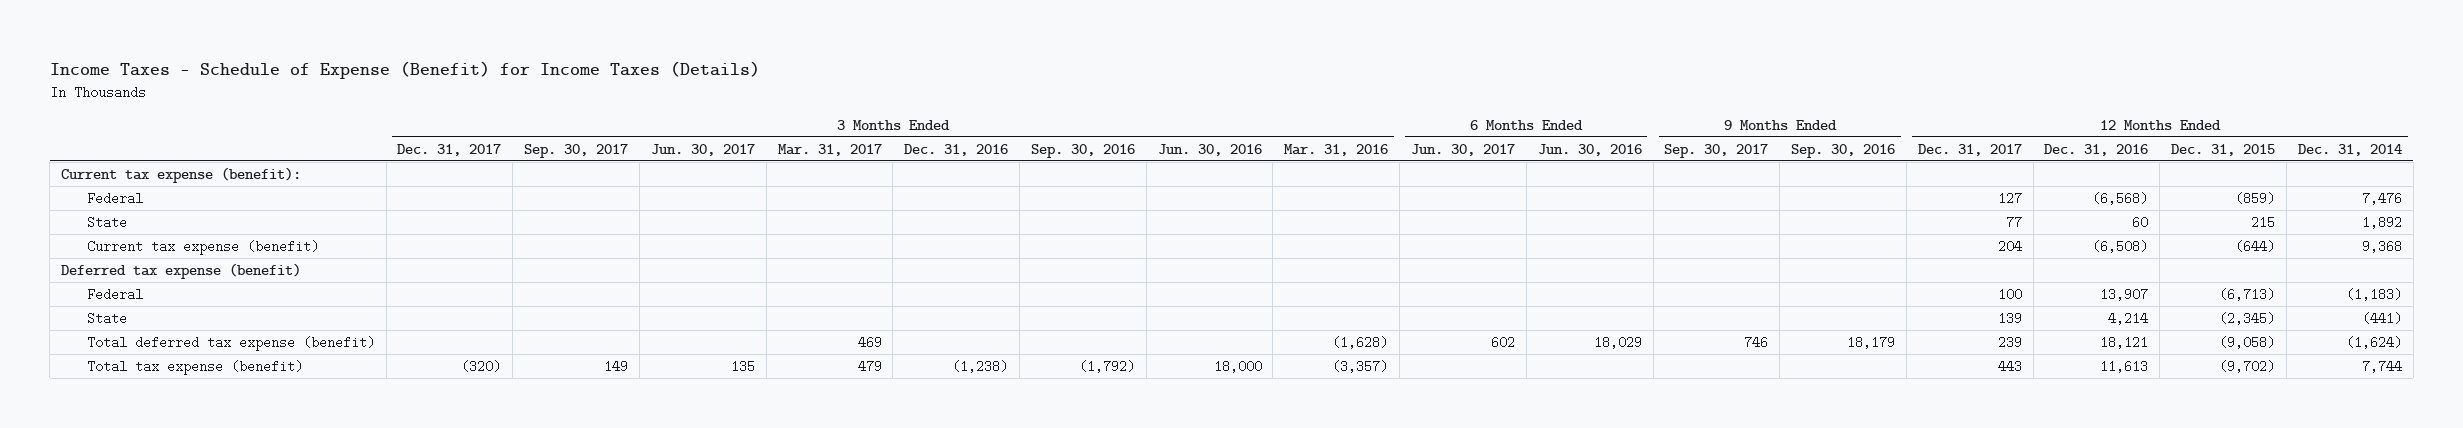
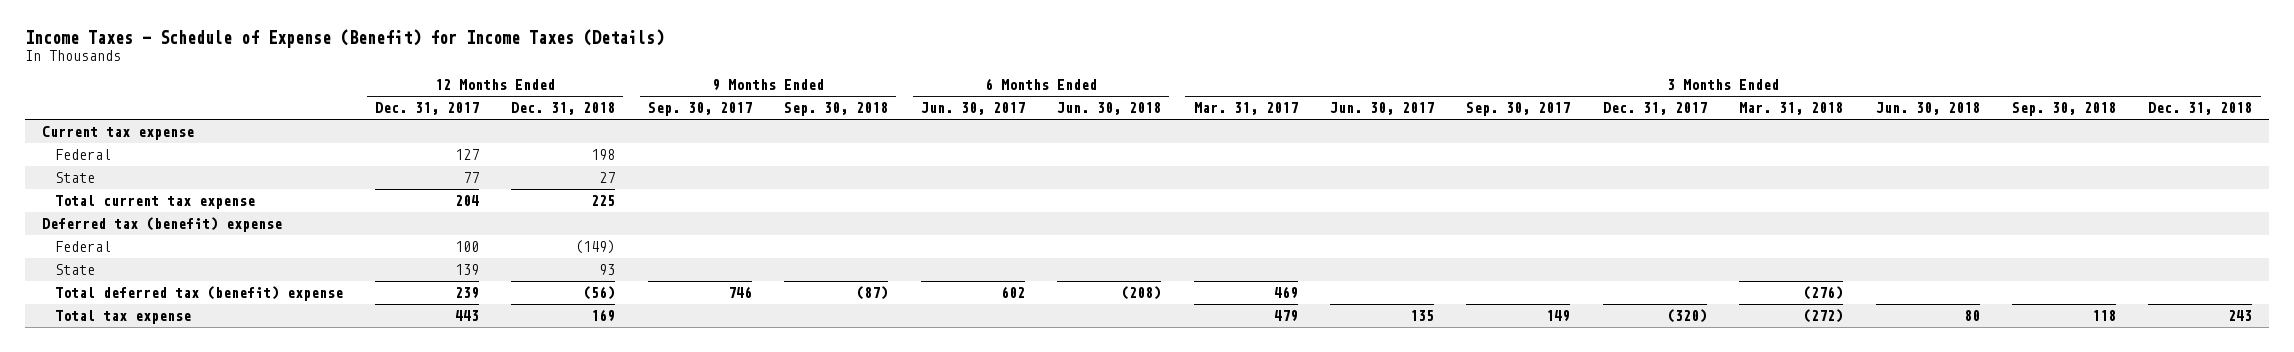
- | 3 Months Ended Dec. 31, 2017 | 3 Months Ended Sep. 30, 2017 | 3 Months Ended Jun. 30, 2017 | 3 Months Ended Mar. 31, 2017 | 3 Months Ended Dec. 31, 2016 | 3 Months Ended Sep. 30, 2016 | 3 Months Ended Jun. 30, 2016 | 3 Months Ended Mar. 31, 2016 | 6 Months Ended Jun. 30, 2017 | 6 Months Ended Jun. 30, 2016 | 9 Months Ended Sep. 30, 2017 | 9 Months Ended Sep. 30, 2016 | 12 Months Ended Dec. 31, 2017 | 12 Months Ended Dec. 31, 2016 | 12 Months Ended Dec. 31, 2015 | 12 Months Ended Dec. 31, 2014
+ | 12 Months Ended Dec. 31, 2017 | 12 Months Ended Dec. 31, 2018 | 9 Months Ended Sep. 30, 2017 | 9 Months Ended Sep. 30, 2018 | 6 Months Ended Jun. 30, 2017 | 6 Months Ended Jun. 30, 2018 | 3 Months Ended Mar. 31, 2017 | 3 Months Ended Jun. 30, 2017 | 3 Months Ended Sep. 30, 2017 | 3 Months Ended Dec. 31, 2017 | 3 Months Ended Mar. 31, 2018 | 3 Months Ended Jun. 30, 2018 | 3 Months Ended Sep. 30, 2018 | 3 Months Ended Dec. 31, 2018
- Current tax expense (benefit):
+ Current tax expense
- Current tax expense (benefit) | | | | | | | | | | | | | 204 | (6,508) | (644) | 9,368
- Deferred tax expense (benefit)
+ Total current tax expense | 204 | 225 | | | | | | | | | | | |
+ Deferred tax (benefit) expense
- Total deferred tax expense (benefit) | | | | 469 | | | | (1,628) | 602 | 18,029 | 746 | 18,179 | 239 | 18,121 | (9,058) | (1,624)
- Total tax expense (benefit) | (320) | 149 | 135 | 479 | (1,238) | (1,792) | 18,000 | (3,357) | | | | | 443 | 11,613 | (9,702) | 7,744
+ Total deferred tax (benefit) expense | 239 | (56) | 746 | (87) | 602 | (208) | 469 | | | | (276) | | |
+ Total tax expense | 443 | 169 | | | | | 479 | 135 | 149 | (320) | (272) | 80 | 118 | 243

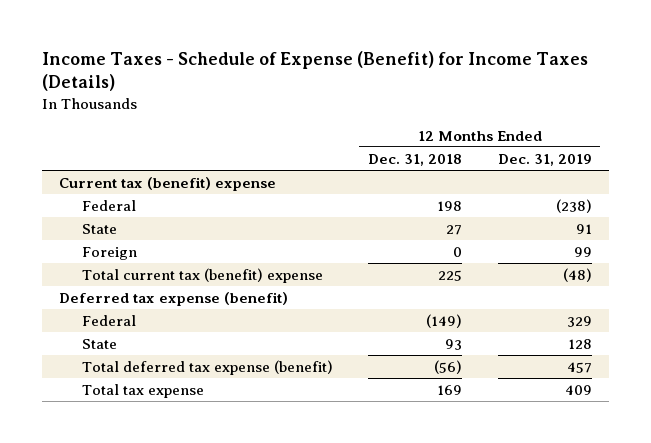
- | 12 Months Ended Dec. 31, 2017 | 12 Months Ended Dec. 31, 2018 | 9 Months Ended Sep. 30, 2017 | 9 Months Ended Sep. 30, 2018 | 6 Months Ended Jun. 30, 2017 | 6 Months Ended Jun. 30, 2018 | 3 Months Ended Mar. 31, 2017 | 3 Months Ended Jun. 30, 2017 | 3 Months Ended Sep. 30, 2017 | 3 Months Ended Dec. 31, 2017 | 3 Months Ended Mar. 31, 2018 | 3 Months Ended Jun. 30, 2018 | 3 Months Ended Sep. 30, 2018 | 3 Months Ended Dec. 31, 2018
+ | 12 Months Ended Dec. 31, 2018 | 12 Months Ended Dec. 31, 2019
- Current tax expense
+ Current tax (benefit) expense
- Total current tax expense | 204 | 225 | | | | | | | | | | | |
- Deferred tax (benefit) expense
+ Foreign | 0 | 99
+ Total current tax (benefit) expense | 225 | (48)
+ Deferred tax expense (benefit)
- Total deferred tax (benefit) expense | 239 | (56) | 746 | (87) | 602 | (208) | 469 | | | | (276) | | |
+ Total deferred tax expense (benefit) | (56) | 457

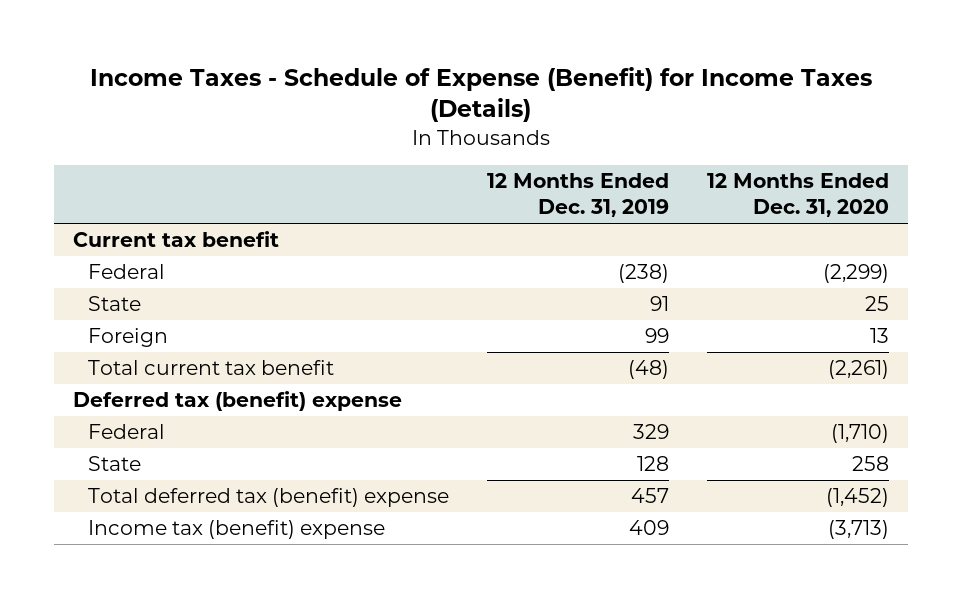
- | 12 Months Ended Dec. 31, 2018 | 12 Months Ended Dec. 31, 2019
+ | 12 Months Ended Dec. 31, 2019 | 12 Months Ended Dec. 31, 2020
- Current tax (benefit) expense
+ Current tax benefit
- Total current tax (benefit) expense | 225 | (48)
- Deferred tax expense (benefit)
+ Total current tax benefit | (48) | (2,261)
+ Deferred tax (benefit) expense
- Total deferred tax expense (benefit) | (56) | 457
- Total tax expense | 169 | 409
+ Total deferred tax (benefit) expense | 457 | (1,452)
+ Income tax (benefit) expense | 409 | (3,713)

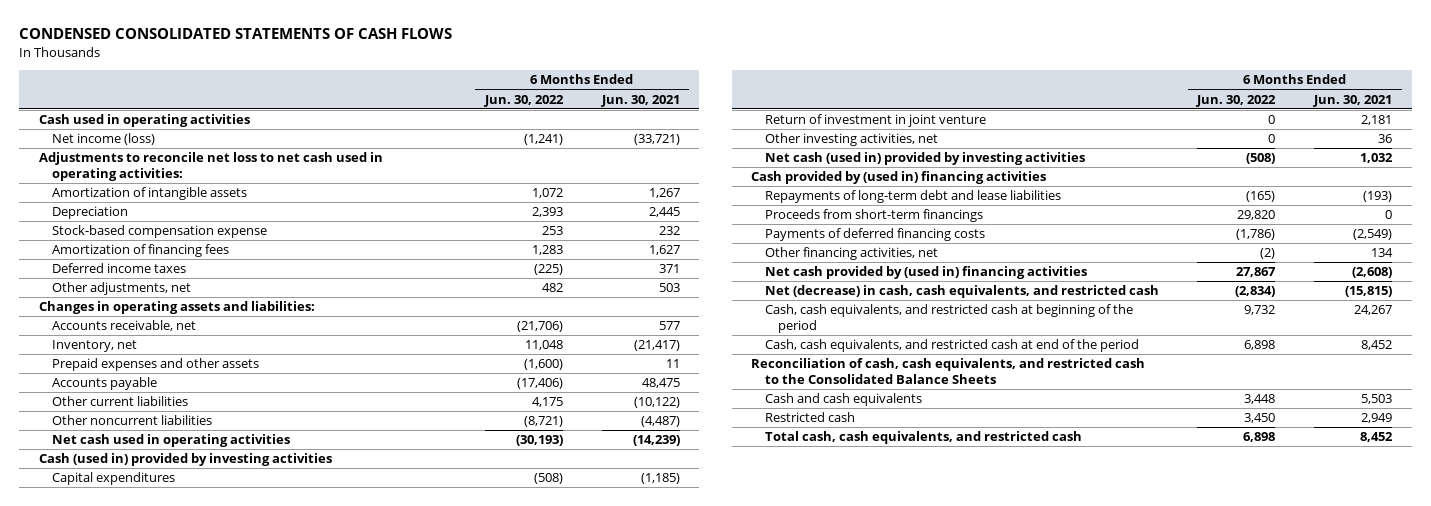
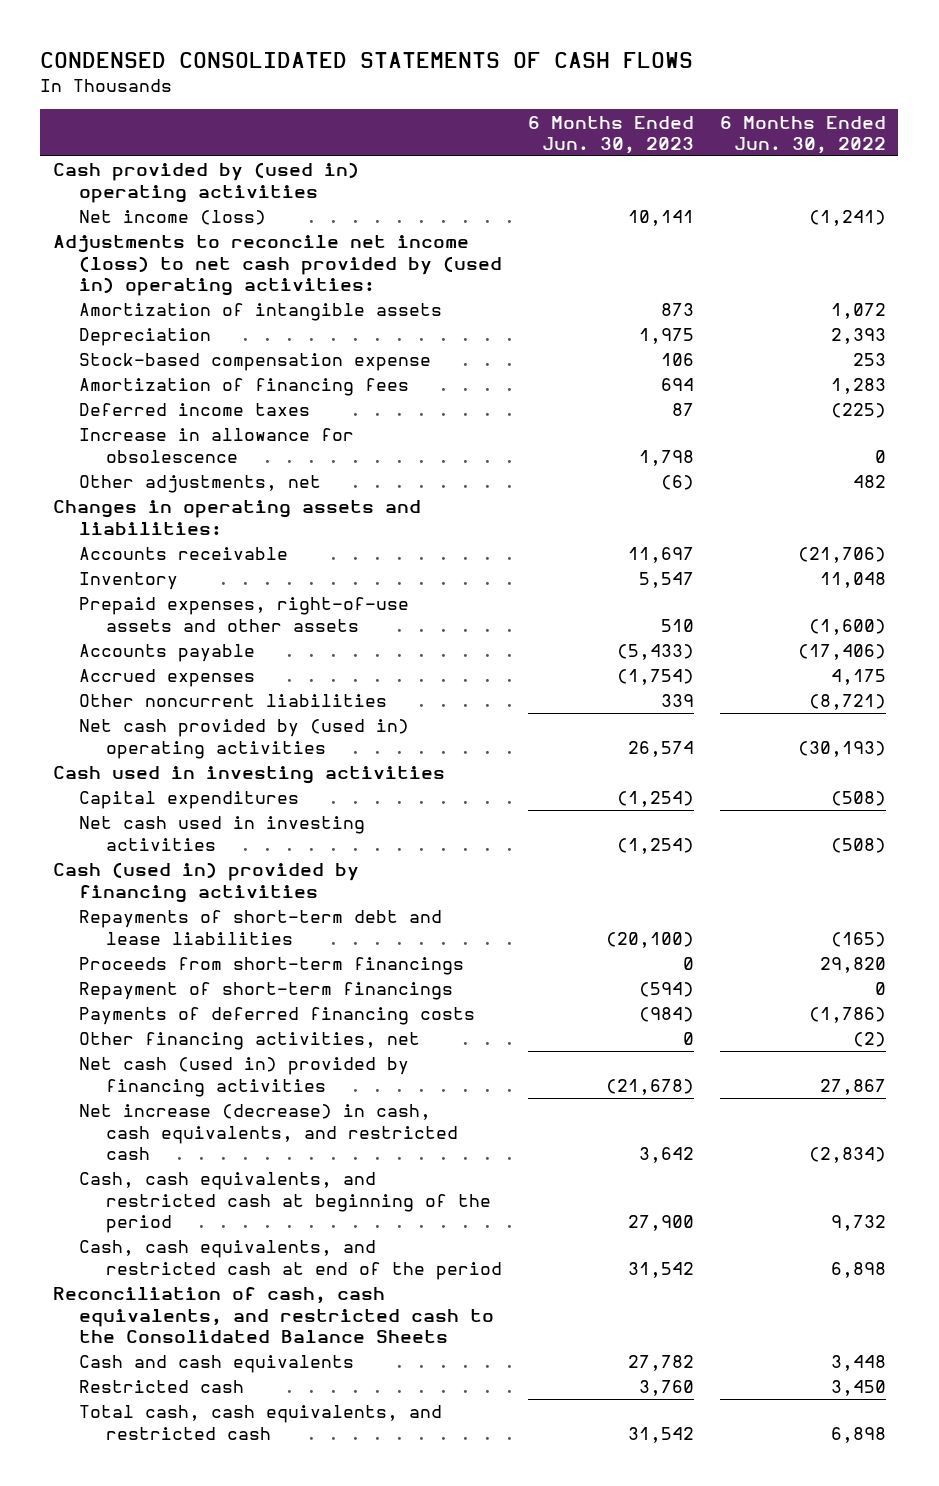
- | 6 Months Ended Jun. 30, 2022 | 6 Months Ended Jun. 30, 2021
+ | 6 Months Ended Jun. 30, 2023 | 6 Months Ended Jun. 30, 2022
- Cash used in operating activities
+ Cash provided by (used in) operating activities
- Adjustments to reconcile net loss to net cash used in operating activities:
+ Adjustments to reconcile net income (loss) to net cash provided by (used in) operating activities:
+ Increase in allowance for obsolescence | 1,798 | 0
- Accounts receivable, net | (21,706) | 577
- Inventory, net | 11,048 | (21,417)
- Prepaid expenses and other assets | (1,600) | 11
+ Accounts receivable | 11,697 | (21,706)
+ Inventory | 5,547 | 11,048
+ Prepaid expenses, right-of-use assets and other assets | 510 | (1,600)
- Other current liabilities | 4,175 | (10,122)
+ Accrued expenses | (1,754) | 4,175
- Net cash used in operating activities | (30,193) | (14,239)
- Cash (used in) provided by investing activities
+ Net cash provided by (used in) operating activities | 26,574 | (30,193)
+ Cash used in investing activities
- Return of investment in joint venture | 0 | 2,181
- Other investing activities, net | 0 | 36
- Net cash (used in) provided by investing activities | (508) | 1,032
- Cash provided by (used in) financing activities
- Repayments of long-term debt and lease liabilities | (165) | (193)
+ Net cash used in investing activities | (1,254) | (508)
+ Cash (used in) provided by financing activities
+ Repayments of short-term debt and lease liabilities | (20,100) | (165)
+ Repayment of short-term financings | (594) | 0
- Net cash provided by (used in) financing activities | 27,867 | (2,608)
- Net (decrease) in cash, cash equivalents, and restricted cash | (2,834) | (15,815)
+ Net cash (used in) provided by financing activities | (21,678) | 27,867
+ Net increase (decrease) in cash, cash equivalents, and restricted cash | 3,642 | (2,834)

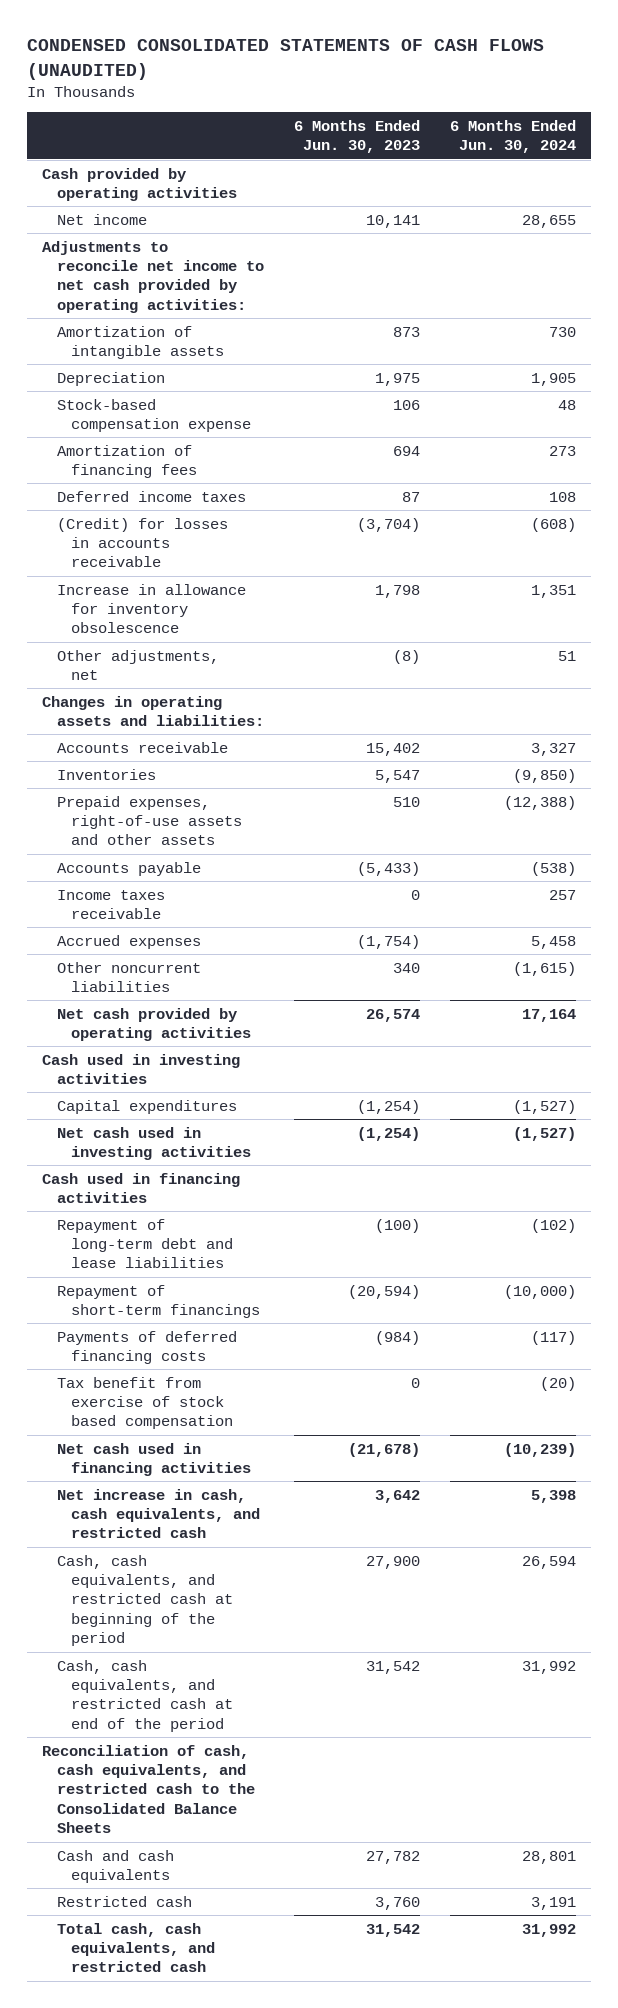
- CONDENSED CONSOLIDATED STATEMENTS OF CASH FLOWS
+ CONDENSED CONSOLIDATED STATEMENTS OF CASH FLOWS (UNAUDITED)
- | 6 Months Ended Jun. 30, 2023 | 6 Months Ended Jun. 30, 2022
+ | 6 Months Ended Jun. 30, 2023 | 6 Months Ended Jun. 30, 2024
- Cash provided by (used in) operating activities
- Net income (loss) | 10,141 | (1,241)
- Adjustments to reconcile net income (loss) to net cash provided by (used in) operating activities:
+ Cash provided by operating activities
+ Net income | 10,141 | 28,655
+ Adjustments to reconcile net income to net cash provided by operating activities:
- Increase in allowance for obsolescence | 1,798 | 0
- Other adjustments, net | (6) | 482
+ (Credit) for losses in accounts receivable | (3,704) | (608)
+ Increase in allowance for inventory obsolescence | 1,798 | 1,351
+ Other adjustments, net | (8) | 51
- Accounts receivable | 11,697 | (21,706)
- Inventory | 5,547 | 11,048
+ Accounts receivable | 15,402 | 3,327
+ Inventories | 5,547 | (9,850)
+ Income taxes receivable | 0 | 257
- Other noncurrent liabilities | 339 | (8,721)
- Net cash provided by (used in) operating activities | 26,574 | (30,193)
+ Other noncurrent liabilities | 340 | (1,615)
+ Net cash provided by operating activities | 26,574 | 17,164
- Cash (used in) provided by financing activities
- Repayments of short-term debt and lease liabilities | (20,100) | (165)
- Proceeds from short-term financings | 0 | 29,820
- Repayment of short-term financings | (594) | 0
+ Cash used in financing activities
+ Repayment of long-term debt and lease liabilities | (100) | (102)
+ Repayment of short-term financings | (20,594) | (10,000)
- Other financing activities, net | 0 | (2)
- Net cash (used in) provided by financing activities | (21,678) | 27,867
- Net increase (decrease) in cash, cash equivalents, and restricted cash | 3,642 | (2,834)
+ Tax benefit from exercise of stock based compensation | 0 | (20)
+ Net cash used in financing activities | (21,678) | (10,239)
+ Net increase in cash, cash equivalents, and restricted cash | 3,642 | 5,398

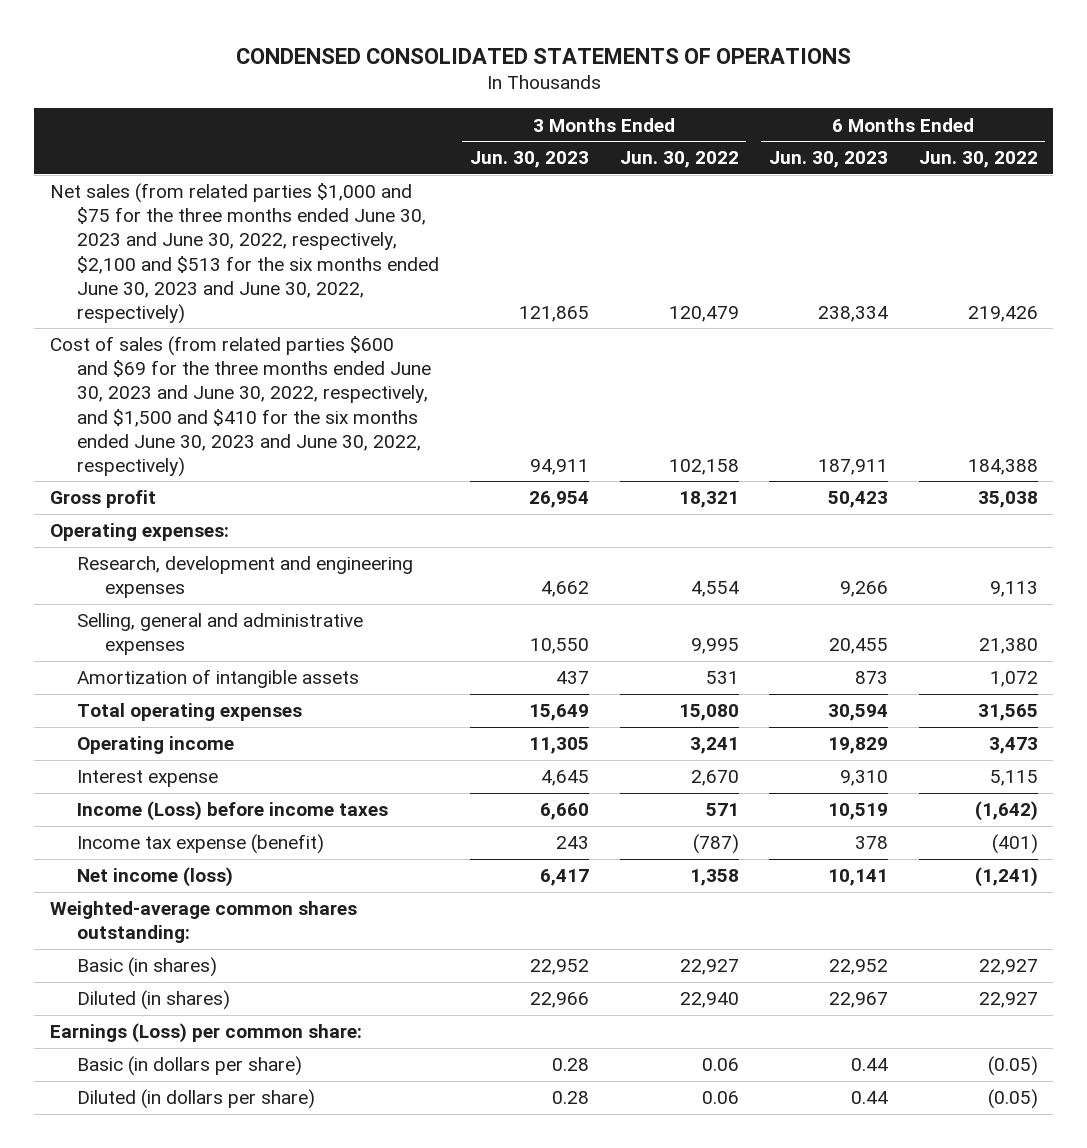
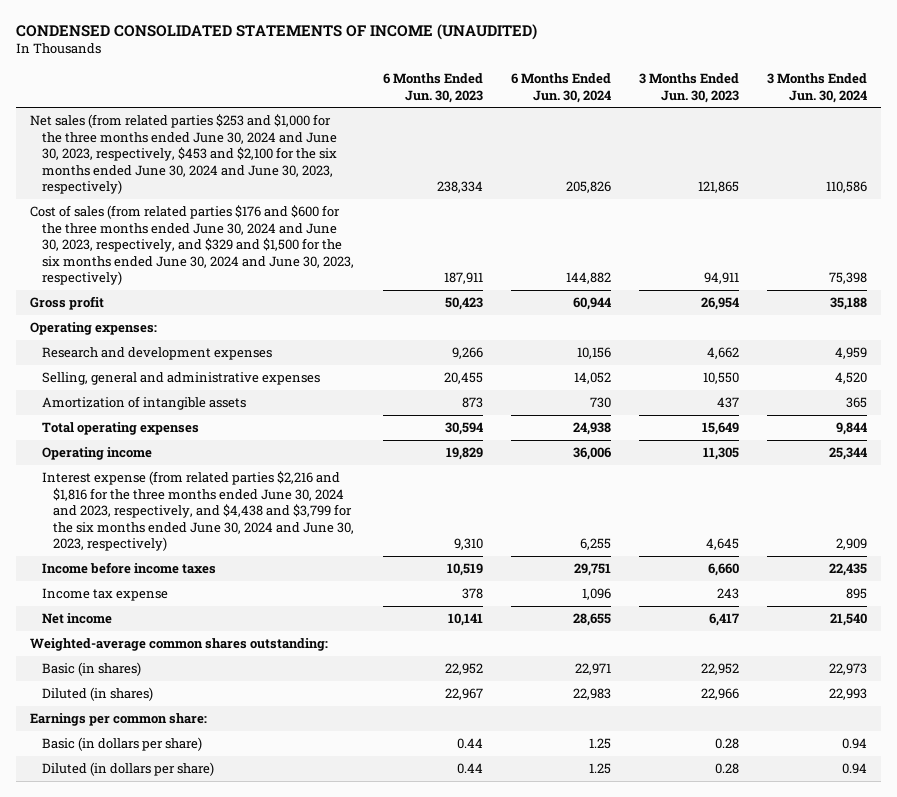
- CONDENSED CONSOLIDATED STATEMENTS OF OPERATIONS
+ CONDENSED CONSOLIDATED STATEMENTS OF INCOME (UNAUDITED)
- | 3 Months Ended Jun. 30, 2023 | 3 Months Ended Jun. 30, 2022 | 6 Months Ended Jun. 30, 2023 | 6 Months Ended Jun. 30, 2022
+ | 6 Months Ended Jun. 30, 2023 | 6 Months Ended Jun. 30, 2024 | 3 Months Ended Jun. 30, 2023 | 3 Months Ended Jun. 30, 2024
- Net sales (from related parties $1,000 and $75 for the three months ended June 30, 2023 and June 30, 2022, respectively, $2,100 and $513 for the six months ended June 30, 2023 and June 30, 2022, respectively) | 121,865 | 120,479 | 238,334 | 219,426
- Cost of sales (from related parties $600 and $69 for the three months ended June 30, 2023 and June 30, 2022, respectively, and $1,500 and $410 for the six months ended June 30, 2023 and June 30, 2022, respectively) | 94,911 | 102,158 | 187,911 | 184,388
+ Net sales (from related parties $253 and $1,000 for the three months ended June 30, 2024 and June 30, 2023, respectively, $453 and $2,100 for the six months ended June 30, 2024 and June 30, 2023, respectively) | 238,334 | 205,826 | 121,865 | 110,586
+ Cost of sales (from related parties $176 and $600 for the three months ended June 30, 2024 and June 30, 2023, respectively, and $329 and $1,500 for the six months ended June 30, 2024 and June 30, 2023, respectively) | 187,911 | 144,882 | 94,911 | 75,398
- Research, development and engineering expenses | 4,662 | 4,554 | 9,266 | 9,113
+ Research and development expenses | 9,266 | 10,156 | 4,662 | 4,959
- Interest expense | 4,645 | 2,670 | 9,310 | 5,115
- Income (Loss) before income taxes | 6,660 | 571 | 10,519 | (1,642)
- Income tax expense (benefit) | 243 | (787) | 378 | (401)
- Net income (loss) | 6,417 | 1,358 | 10,141 | (1,241)
+ Interest expense (from related parties $2,216 and $1,816 for the three months ended June 30, 2024 and 2023, respectively, and $4,438 and $3,799 for the six months ended June 30, 2024 and June 30, 2023, respectively) | 9,310 | 6,255 | 4,645 | 2,909
+ Income before income taxes | 10,519 | 29,751 | 6,660 | 22,435
+ Income tax expense | 378 | 1,096 | 243 | 895
+ Net income | 10,141 | 28,655 | 6,417 | 21,540
- Earnings (Loss) per common share:
+ Earnings per common share:

